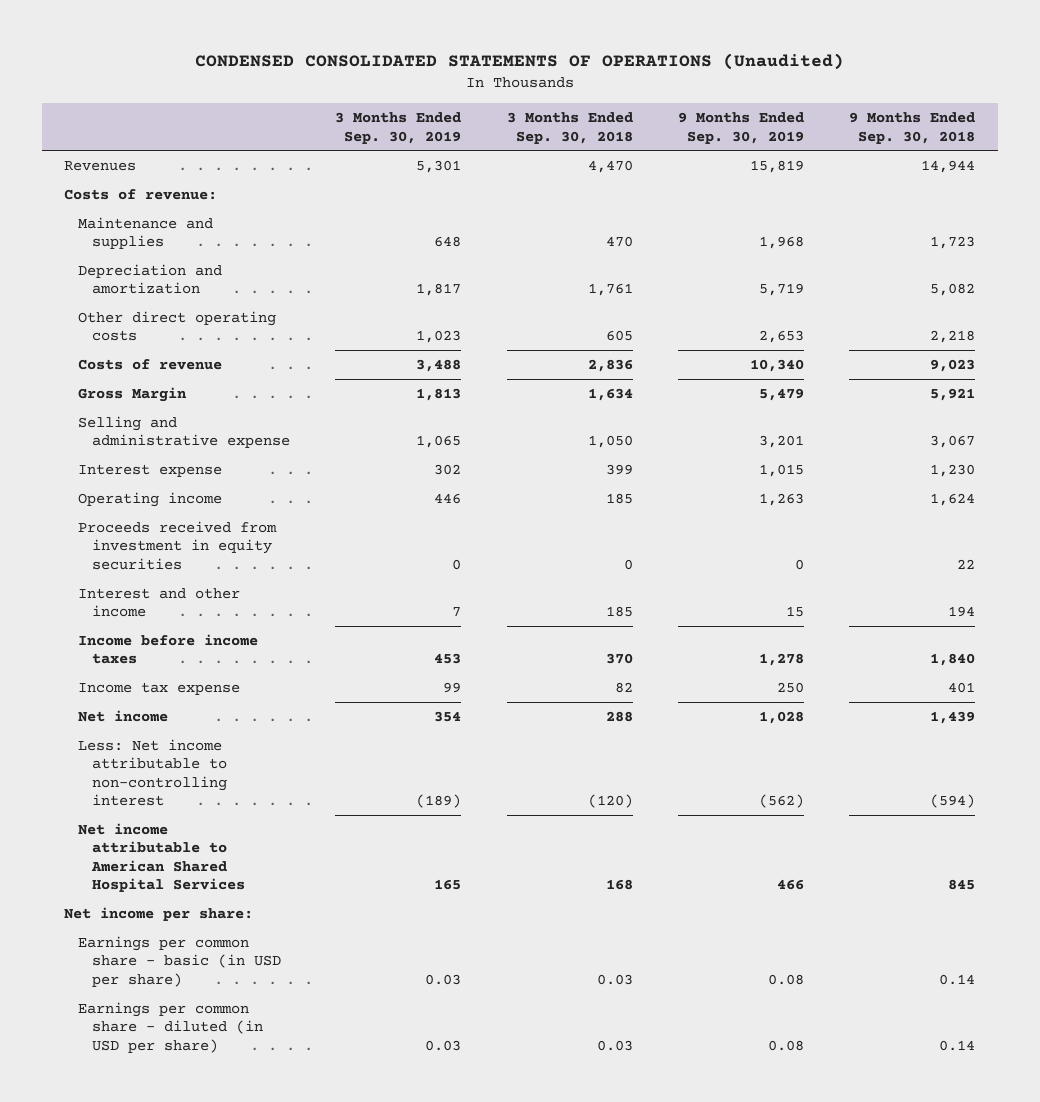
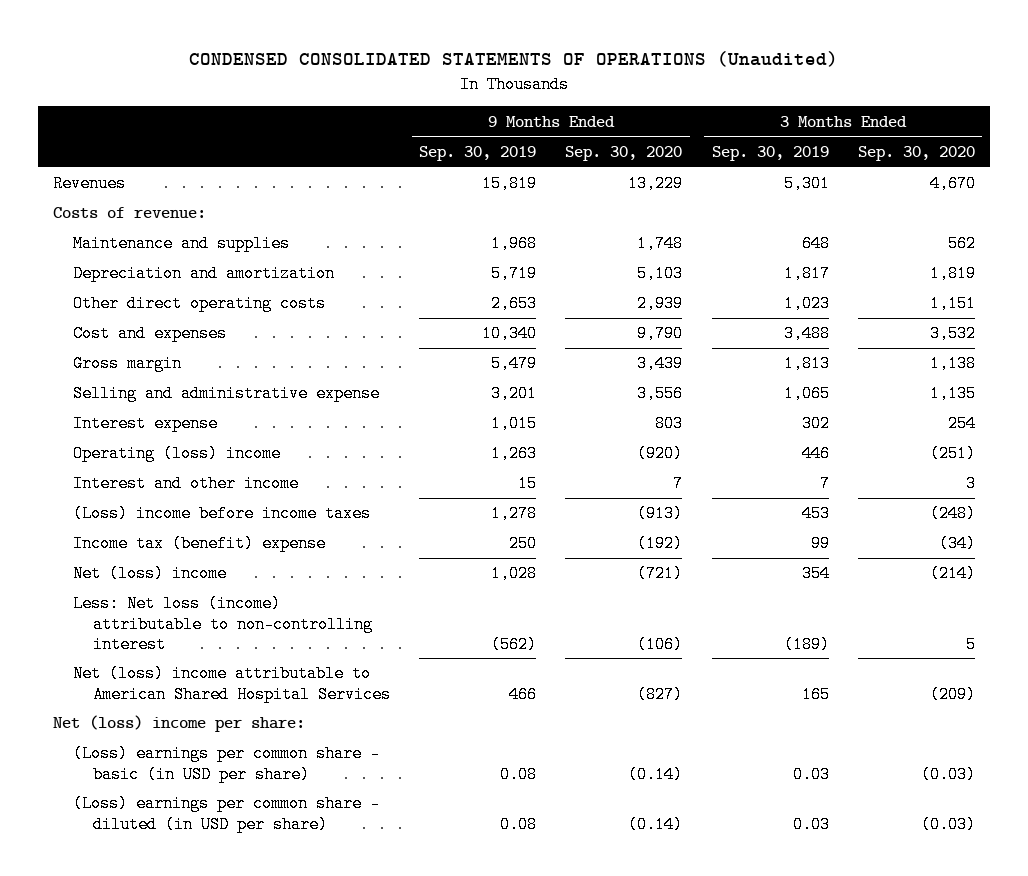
- | 3 Months Ended Sep. 30, 2019 | 3 Months Ended Sep. 30, 2018 | 9 Months Ended Sep. 30, 2019 | 9 Months Ended Sep. 30, 2018
+ | 9 Months Ended Sep. 30, 2019 | 9 Months Ended Sep. 30, 2020 | 3 Months Ended Sep. 30, 2019 | 3 Months Ended Sep. 30, 2020
- Costs of revenue | 3,488 | 2,836 | 10,340 | 9,023
- Gross Margin | 1,813 | 1,634 | 5,479 | 5,921
+ Cost and expenses | 10,340 | 9,790 | 3,488 | 3,532
+ Gross margin | 5,479 | 3,439 | 1,813 | 1,138
- Operating income | 446 | 185 | 1,263 | 1,624
- Proceeds received from investment in equity securities | 0 | 0 | 0 | 22
+ Operating (loss) income | 1,263 | (920) | 446 | (251)
- Income before income taxes | 453 | 370 | 1,278 | 1,840
- Income tax expense | 99 | 82 | 250 | 401
- Net income | 354 | 288 | 1,028 | 1,439
- Less: Net income attributable to non-controlling interest | (189) | (120) | (562) | (594)
- Net income attributable to American Shared Hospital Services | 165 | 168 | 466 | 845
- Net income per share:
- Earnings per common share - basic (in USD per share) | 0.03 | 0.03 | 0.08 | 0.14
- Earnings per common share - diluted (in USD per share) | 0.03 | 0.03 | 0.08 | 0.14
+ (Loss) income before income taxes | 1,278 | (913) | 453 | (248)
+ Income tax (benefit) expense | 250 | (192) | 99 | (34)
+ Net (loss) income | 1,028 | (721) | 354 | (214)
+ Less: Net loss (income) attributable to non-controlling interest | (562) | (106) | (189) | 5
+ Net (loss) income attributable to American Shared Hospital Services | 466 | (827) | 165 | (209)
+ Net (loss) income per share:
+ (Loss) earnings per common share - basic (in USD per share) | 0.08 | (0.14) | 0.03 | (0.03)
+ (Loss) earnings per common share - diluted (in USD per share) | 0.08 | (0.14) | 0.03 | (0.03)

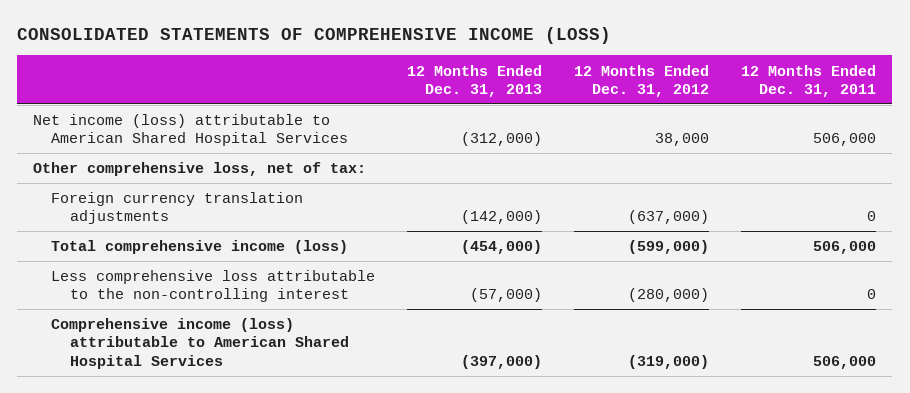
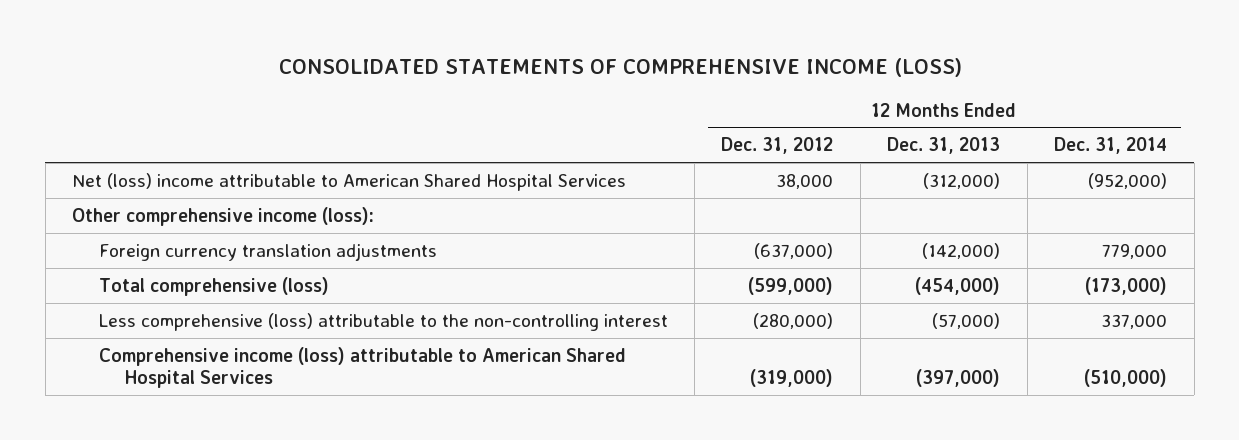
- | 12 Months Ended Dec. 31, 2013 | 12 Months Ended Dec. 31, 2012 | 12 Months Ended Dec. 31, 2011
+ | 12 Months Ended Dec. 31, 2012 | 12 Months Ended Dec. 31, 2013 | 12 Months Ended Dec. 31, 2014
- Net income (loss) attributable to American Shared Hospital Services | (312,000) | 38,000 | 506,000
- Other comprehensive loss, net of tax:
+ Net (loss) income attributable to American Shared Hospital Services | 38,000 | (312,000) | (952,000)
+ Other comprehensive income (loss):
- Total comprehensive income (loss) | (454,000) | (599,000) | 506,000
- Less comprehensive loss attributable to the non-controlling interest | (57,000) | (280,000) | 0
+ Total comprehensive (loss) | (599,000) | (454,000) | (173,000)
+ Less comprehensive (loss) attributable to the non-controlling interest | (280,000) | (57,000) | 337,000

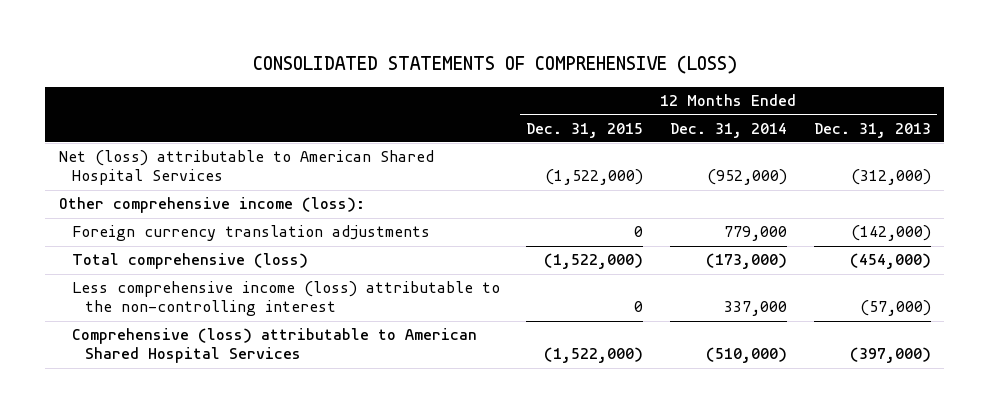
- CONSOLIDATED STATEMENTS OF COMPREHENSIVE INCOME (LOSS)
+ CONSOLIDATED STATEMENTS OF COMPREHENSIVE (LOSS)
- | 12 Months Ended Dec. 31, 2012 | 12 Months Ended Dec. 31, 2013 | 12 Months Ended Dec. 31, 2014
+ | 12 Months Ended Dec. 31, 2015 | 12 Months Ended Dec. 31, 2014 | 12 Months Ended Dec. 31, 2013
- Net (loss) income attributable to American Shared Hospital Services | 38,000 | (312,000) | (952,000)
+ Net (loss) attributable to American Shared Hospital Services | (1,522,000) | (952,000) | (312,000)
- Less comprehensive (loss) attributable to the non-controlling interest | (280,000) | (57,000) | 337,000
- Comprehensive income (loss) attributable to American Shared Hospital Services | (319,000) | (397,000) | (510,000)
+ Less comprehensive income (loss) attributable to the non-controlling interest | 0 | 337,000 | (57,000)
+ Comprehensive (loss) attributable to American Shared Hospital Services | (1,522,000) | (510,000) | (397,000)

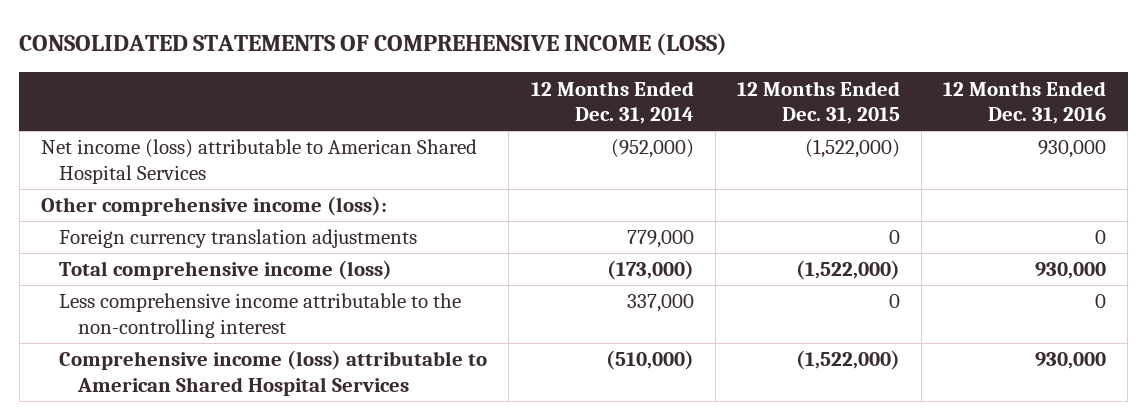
- CONSOLIDATED STATEMENTS OF COMPREHENSIVE (LOSS)
+ CONSOLIDATED STATEMENTS OF COMPREHENSIVE INCOME (LOSS)
- | 12 Months Ended Dec. 31, 2015 | 12 Months Ended Dec. 31, 2014 | 12 Months Ended Dec. 31, 2013
+ | 12 Months Ended Dec. 31, 2014 | 12 Months Ended Dec. 31, 2015 | 12 Months Ended Dec. 31, 2016
- Net (loss) attributable to American Shared Hospital Services | (1,522,000) | (952,000) | (312,000)
+ Net income (loss) attributable to American Shared Hospital Services | (952,000) | (1,522,000) | 930,000
- Total comprehensive (loss) | (1,522,000) | (173,000) | (454,000)
- Less comprehensive income (loss) attributable to the non-controlling interest | 0 | 337,000 | (57,000)
- Comprehensive (loss) attributable to American Shared Hospital Services | (1,522,000) | (510,000) | (397,000)
+ Total comprehensive income (loss) | (173,000) | (1,522,000) | 930,000
+ Less comprehensive income attributable to the non-controlling interest | 337,000 | 0 | 0
+ Comprehensive income (loss) attributable to American Shared Hospital Services | (510,000) | (1,522,000) | 930,000

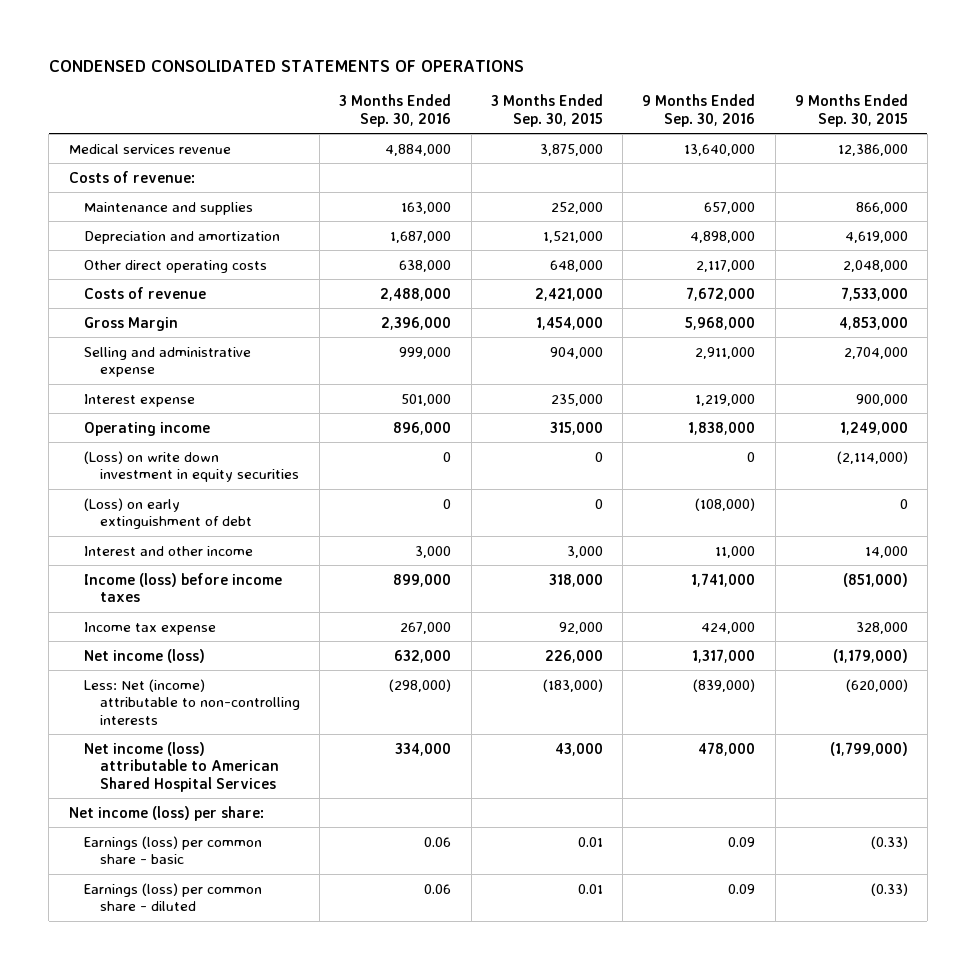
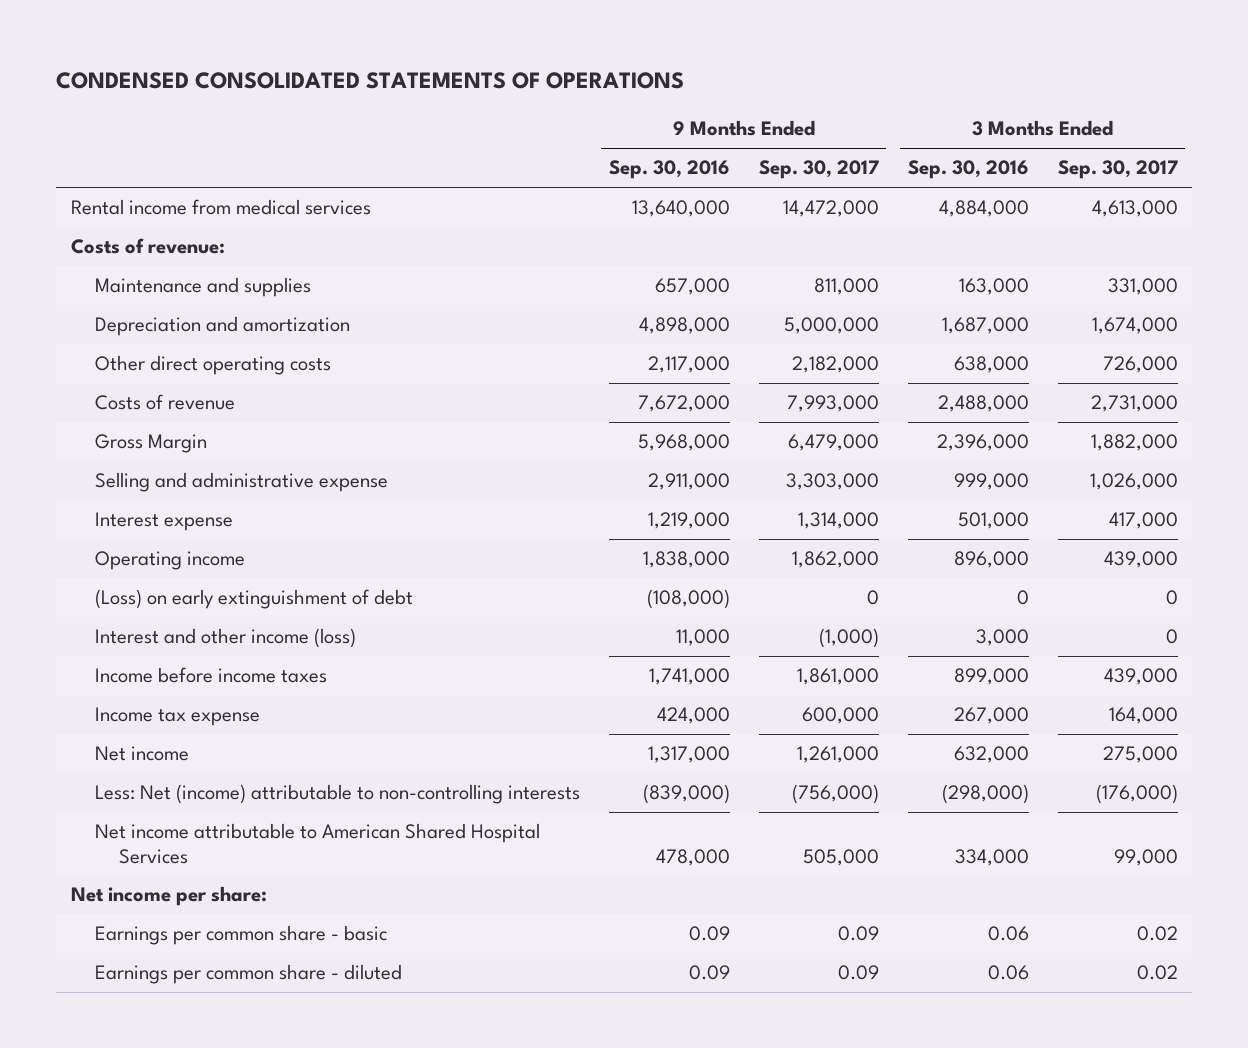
- | 3 Months Ended Sep. 30, 2016 | 3 Months Ended Sep. 30, 2015 | 9 Months Ended Sep. 30, 2016 | 9 Months Ended Sep. 30, 2015
+ | 9 Months Ended Sep. 30, 2016 | 9 Months Ended Sep. 30, 2017 | 3 Months Ended Sep. 30, 2016 | 3 Months Ended Sep. 30, 2017
- Medical services revenue | 4,884,000 | 3,875,000 | 13,640,000 | 12,386,000
+ Rental income from medical services | 13,640,000 | 14,472,000 | 4,884,000 | 4,613,000
- (Loss) on write down investment in equity securities | 0 | 0 | 0 | (2,114,000)
- Interest and other income | 3,000 | 3,000 | 11,000 | 14,000
- Income (loss) before income taxes | 899,000 | 318,000 | 1,741,000 | (851,000)
+ Interest and other income (loss) | 11,000 | (1,000) | 3,000 | 0
+ Income before income taxes | 1,741,000 | 1,861,000 | 899,000 | 439,000
- Net income (loss) | 632,000 | 226,000 | 1,317,000 | (1,179,000)
+ Net income | 1,317,000 | 1,261,000 | 632,000 | 275,000
- Net income (loss) attributable to American Shared Hospital Services | 334,000 | 43,000 | 478,000 | (1,799,000)
- Net income (loss) per share:
- Earnings (loss) per common share - basic | 0.06 | 0.01 | 0.09 | (0.33)
- Earnings (loss) per common share - diluted | 0.06 | 0.01 | 0.09 | (0.33)
+ Net income attributable to American Shared Hospital Services | 478,000 | 505,000 | 334,000 | 99,000
+ Net income per share:
+ Earnings per common share - basic | 0.09 | 0.09 | 0.06 | 0.02
+ Earnings per common share - diluted | 0.09 | 0.09 | 0.06 | 0.02

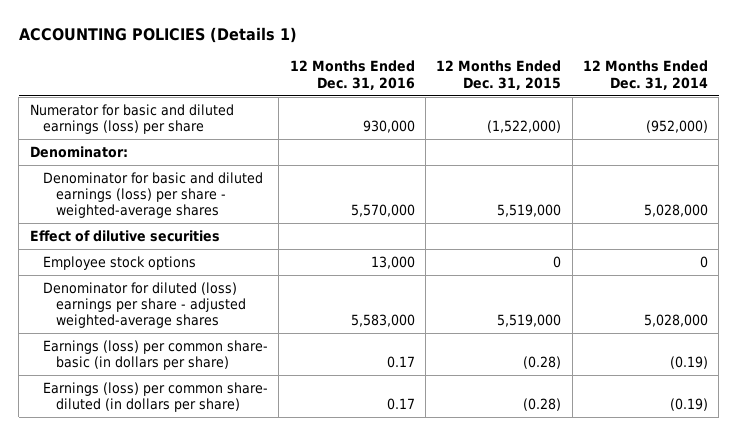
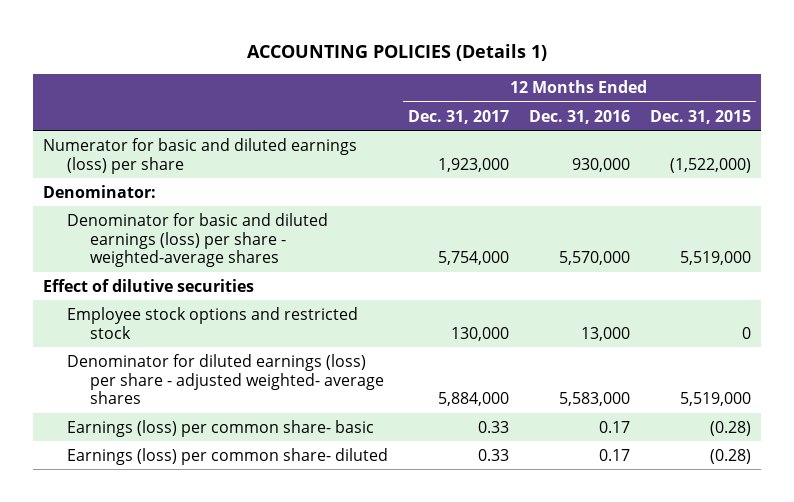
- | 12 Months Ended Dec. 31, 2016 | 12 Months Ended Dec. 31, 2015 | 12 Months Ended Dec. 31, 2014
+ | 12 Months Ended Dec. 31, 2017 | 12 Months Ended Dec. 31, 2016 | 12 Months Ended Dec. 31, 2015
- Employee stock options | 13,000 | 0 | 0
- Denominator for diluted (loss) earnings per share - adjusted weighted-average shares | 5,583,000 | 5,519,000 | 5,028,000
- Earnings (loss) per common share- basic (in dollars per share) | 0.17 | (0.28) | (0.19)
- Earnings (loss) per common share- diluted (in dollars per share) | 0.17 | (0.28) | (0.19)
+ Employee stock options and restricted stock | 130,000 | 13,000 | 0
+ Denominator for diluted earnings (loss) per share - adjusted weighted- average shares | 5,884,000 | 5,583,000 | 5,519,000
+ Earnings (loss) per common share- basic | 0.33 | 0.17 | (0.28)
+ Earnings (loss) per common share- diluted | 0.33 | 0.17 | (0.28)

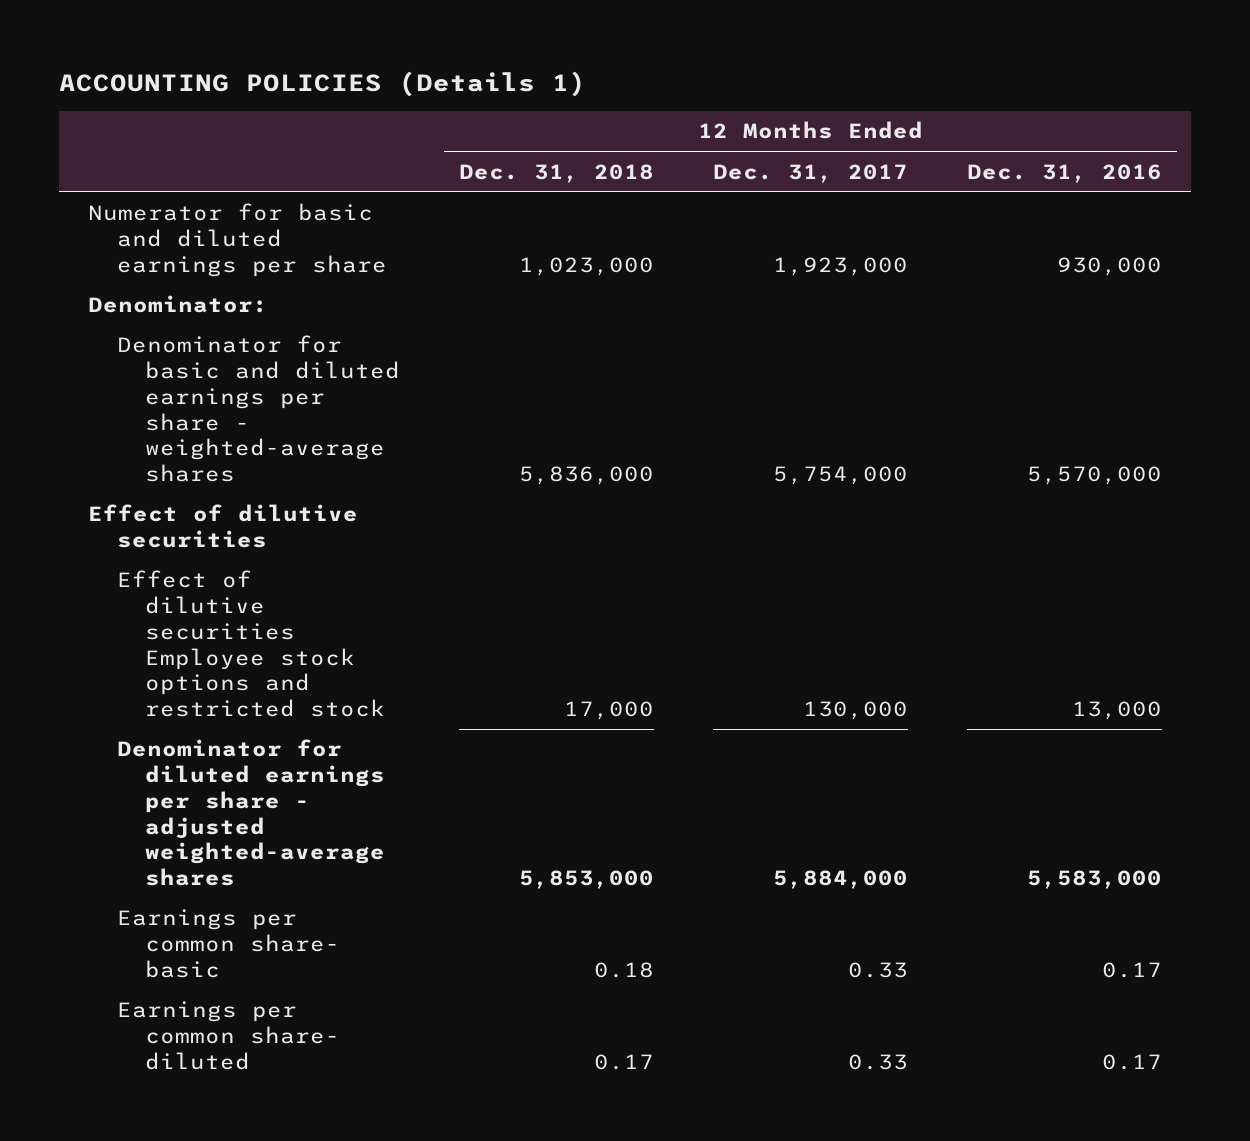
- | 12 Months Ended Dec. 31, 2017 | 12 Months Ended Dec. 31, 2016 | 12 Months Ended Dec. 31, 2015
+ | 12 Months Ended Dec. 31, 2018 | 12 Months Ended Dec. 31, 2017 | 12 Months Ended Dec. 31, 2016
- Numerator for basic and diluted earnings (loss) per share | 1,923,000 | 930,000 | (1,522,000)
+ Numerator for basic and diluted earnings per share | 1,023,000 | 1,923,000 | 930,000
- Denominator for basic and diluted earnings (loss) per share - weighted-average shares | 5,754,000 | 5,570,000 | 5,519,000
+ Denominator for basic and diluted earnings per share - weighted-average shares | 5,836,000 | 5,754,000 | 5,570,000
- Employee stock options and restricted stock | 130,000 | 13,000 | 0
- Denominator for diluted earnings (loss) per share - adjusted weighted- average shares | 5,884,000 | 5,583,000 | 5,519,000
- Earnings (loss) per common share- basic | 0.33 | 0.17 | (0.28)
- Earnings (loss) per common share- diluted | 0.33 | 0.17 | (0.28)
+ Effect of dilutive securities Employee stock options and restricted stock | 17,000 | 130,000 | 13,000
+ Denominator for diluted earnings per share - adjusted weighted-average shares | 5,853,000 | 5,884,000 | 5,583,000
+ Earnings per common share- basic | 0.18 | 0.33 | 0.17
+ Earnings per common share- diluted | 0.17 | 0.33 | 0.17

